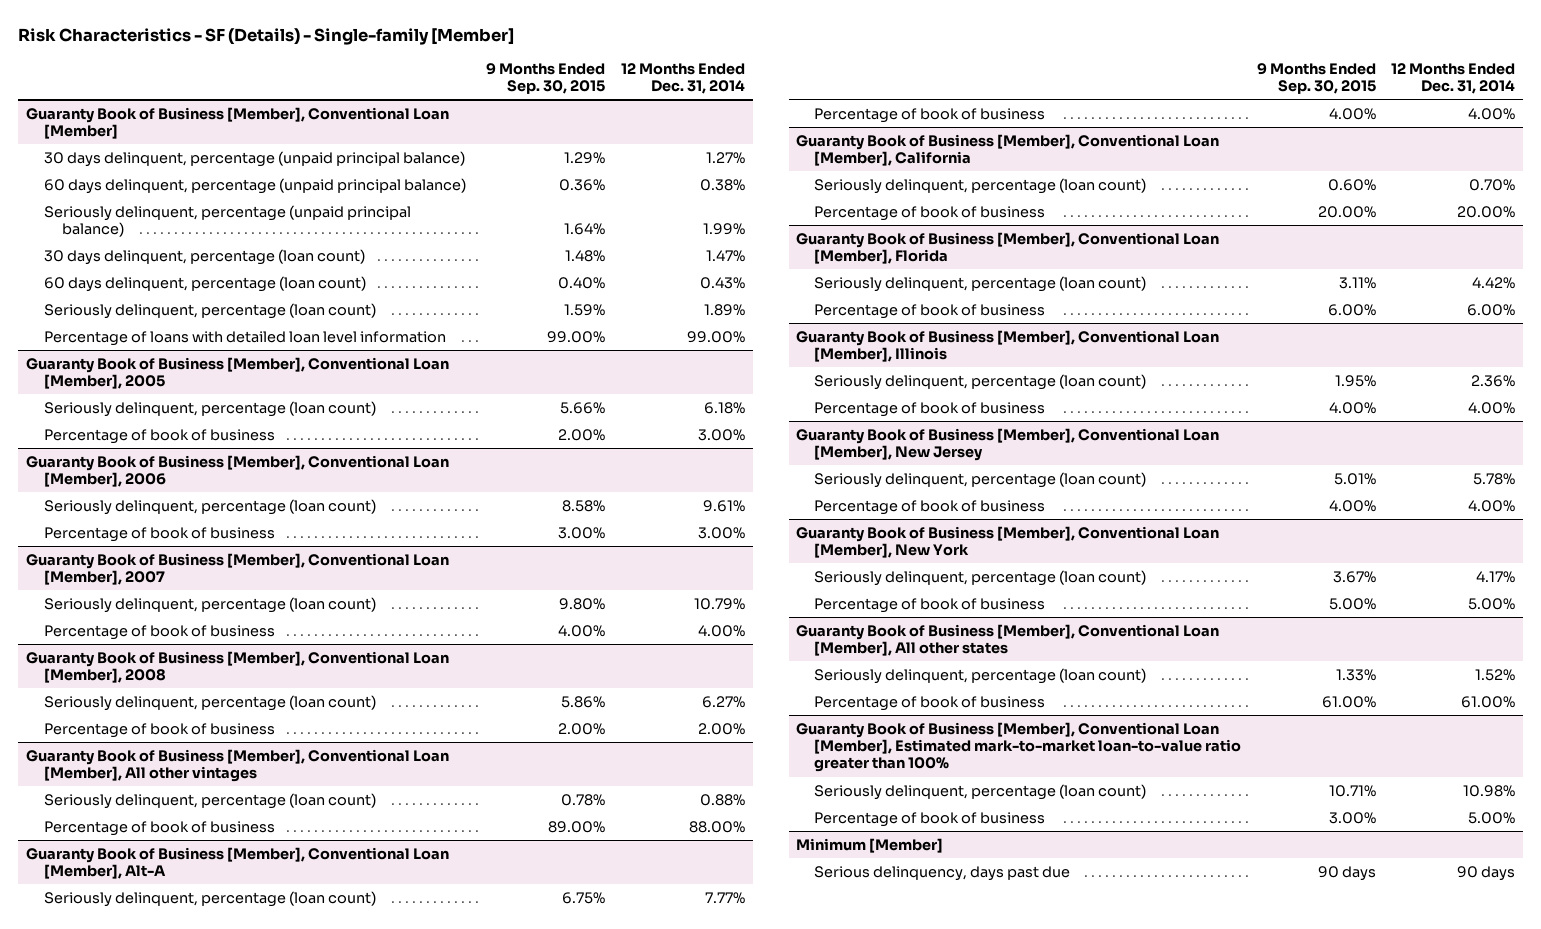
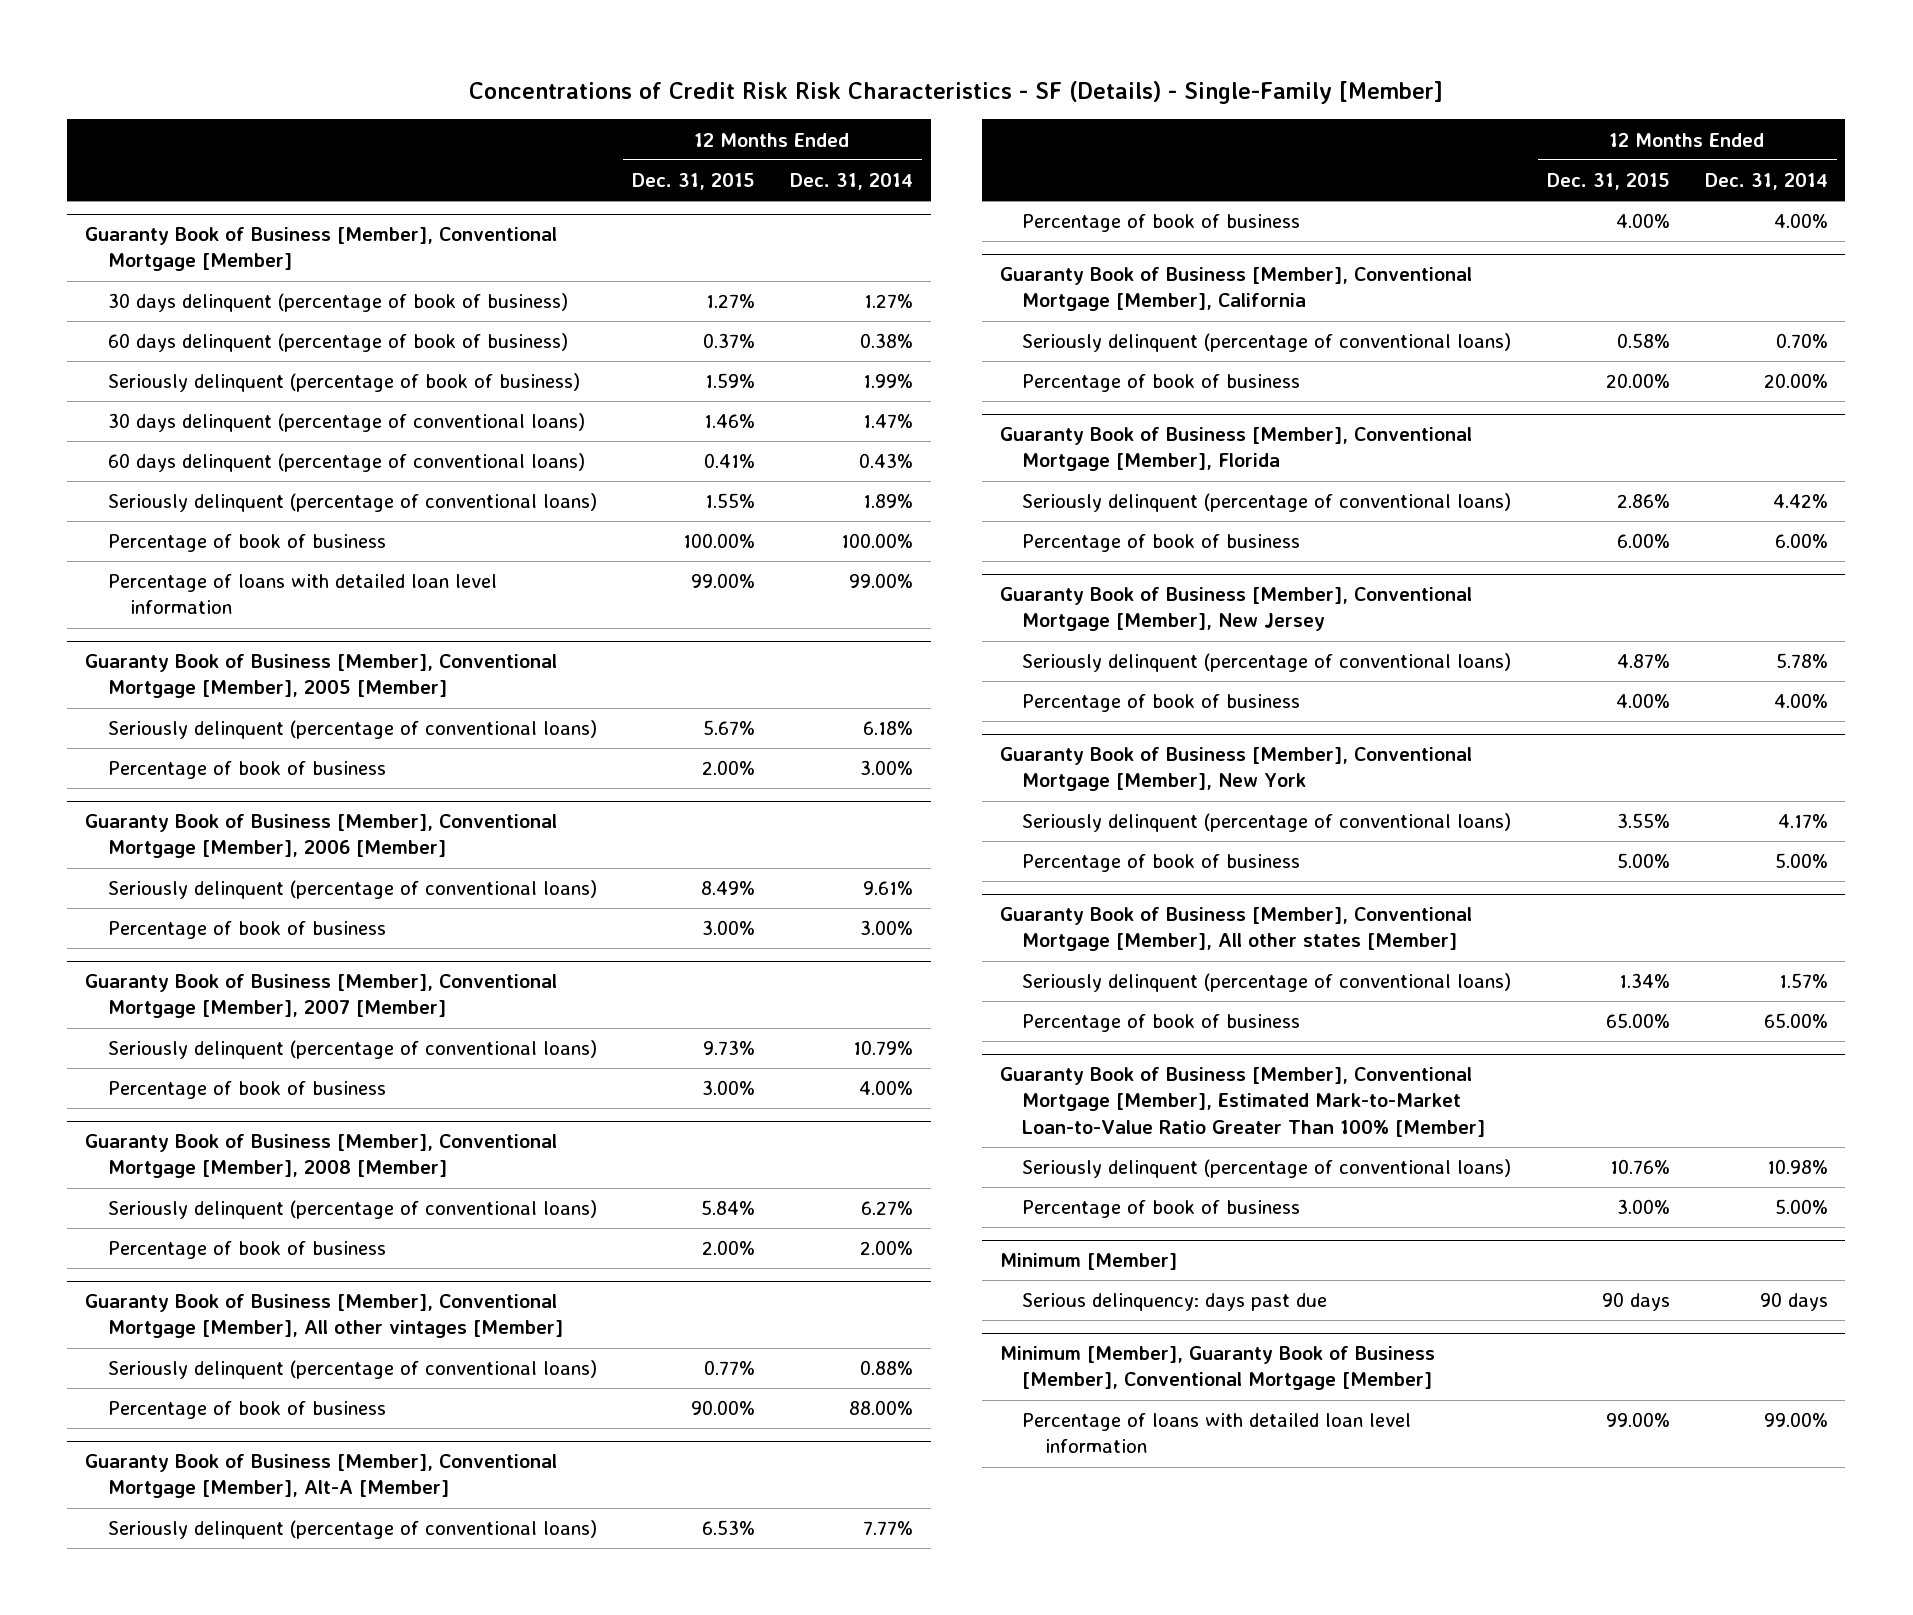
- Risk Characteristics - SF (Details) - Single-family [Member]
+ Concentrations of Credit Risk Risk Characteristics - SF (Details) - Single-Family [Member]
- | 9 Months Ended Sep. 30, 2015 | 12 Months Ended Dec. 31, 2014
+ | 12 Months Ended Dec. 31, 2015 | 12 Months Ended Dec. 31, 2014
- Guaranty Book of Business [Member], Conventional Loan [Member]
- 30 days delinquent, percentage (unpaid principal balance) | 1.29% | 1.27%
- 60 days delinquent, percentage (unpaid principal balance) | 0.36% | 0.38%
- Seriously delinquent, percentage (unpaid principal balance) | 1.64% | 1.99%
- 30 days delinquent, percentage (loan count) | 1.48% | 1.47%
- 60 days delinquent, percentage (loan count) | 0.40% | 0.43%
- Seriously delinquent, percentage (loan count) | 1.59% | 1.89%
+ Guaranty Book of Business [Member], Conventional Mortgage [Member]
+ 30 days delinquent (percentage of book of business) | 1.27% | 1.27%
+ 60 days delinquent (percentage of book of business) | 0.37% | 0.38%
+ Seriously delinquent (percentage of book of business) | 1.59% | 1.99%
+ 30 days delinquent (percentage of conventional loans) | 1.46% | 1.47%
+ 60 days delinquent (percentage of conventional loans) | 0.41% | 0.43%
+ Seriously delinquent (percentage of conventional loans) | 1.55% | 1.89%
+ Percentage of book of business | 100.00% | 100.00%
- Guaranty Book of Business [Member], Conventional Loan [Member], 2005
- Seriously delinquent, percentage (loan count) | 5.66% | 6.18%
+ Guaranty Book of Business [Member], Conventional Mortgage [Member], 2005 [Member]
+ Seriously delinquent (percentage of conventional loans) | 5.67% | 6.18%
- Guaranty Book of Business [Member], Conventional Loan [Member], 2006
- Seriously delinquent, percentage (loan count) | 8.58% | 9.61%
+ Guaranty Book of Business [Member], Conventional Mortgage [Member], 2006 [Member]
+ Seriously delinquent (percentage of conventional loans) | 8.49% | 9.61%
- Guaranty Book of Business [Member], Conventional Loan [Member], 2007
- Seriously delinquent, percentage (loan count) | 9.80% | 10.79%
+ Guaranty Book of Business [Member], Conventional Mortgage [Member], 2007 [Member]
+ Seriously delinquent (percentage of conventional loans) | 9.73% | 10.79%
- Guaranty Book of Business [Member], Conventional Loan [Member], 2008
- Seriously delinquent, percentage (loan count) | 5.86% | 6.27%
+ Guaranty Book of Business [Member], Conventional Mortgage [Member], 2008 [Member]
+ Seriously delinquent (percentage of conventional loans) | 5.84% | 6.27%
- Guaranty Book of Business [Member], Conventional Loan [Member], All other vintages
- Seriously delinquent, percentage (loan count) | 0.78% | 0.88%
+ Guaranty Book of Business [Member], Conventional Mortgage [Member], All other vintages [Member]
+ Seriously delinquent (percentage of conventional loans) | 0.77% | 0.88%
- Guaranty Book of Business [Member], Conventional Loan [Member], Alt-A
- Seriously delinquent, percentage (loan count) | 6.75% | 7.77%
+ Guaranty Book of Business [Member], Conventional Mortgage [Member], Alt-A [Member]
+ Seriously delinquent (percentage of conventional loans) | 6.53% | 7.77%
- Guaranty Book of Business [Member], Conventional Loan [Member], California
- Seriously delinquent, percentage (loan count) | 0.60% | 0.70%
+ Guaranty Book of Business [Member], Conventional Mortgage [Member], California
+ Seriously delinquent (percentage of conventional loans) | 0.58% | 0.70%
- Guaranty Book of Business [Member], Conventional Loan [Member], Florida
- Seriously delinquent, percentage (loan count) | 3.11% | 4.42%
+ Guaranty Book of Business [Member], Conventional Mortgage [Member], Florida
+ Seriously delinquent (percentage of conventional loans) | 2.86% | 4.42%
- Guaranty Book of Business [Member], Conventional Loan [Member], Illinois
- Seriously delinquent, percentage (loan count) | 1.95% | 2.36%
- Percentage of book of business | 4.00% | 4.00%
- Guaranty Book of Business [Member], Conventional Loan [Member], New Jersey
- Seriously delinquent, percentage (loan count) | 5.01% | 5.78%
+ Guaranty Book of Business [Member], Conventional Mortgage [Member], New Jersey
+ Seriously delinquent (percentage of conventional loans) | 4.87% | 5.78%
- Guaranty Book of Business [Member], Conventional Loan [Member], New York
- Seriously delinquent, percentage (loan count) | 3.67% | 4.17%
+ Guaranty Book of Business [Member], Conventional Mortgage [Member], New York
+ Seriously delinquent (percentage of conventional loans) | 3.55% | 4.17%
- Guaranty Book of Business [Member], Conventional Loan [Member], All other states
- Seriously delinquent, percentage (loan count) | 1.33% | 1.52%
- Percentage of book of business | 61.00% | 61.00%
- Guaranty Book of Business [Member], Conventional Loan [Member], Estimated mark-to-market loan-to-value ratio greater than 100%
- Seriously delinquent, percentage (loan count) | 10.71% | 10.98%
+ Guaranty Book of Business [Member], Conventional Mortgage [Member], All other states [Member]
+ Seriously delinquent (percentage of conventional loans) | 1.34% | 1.57%
+ Percentage of book of business | 65.00% | 65.00%
+ Guaranty Book of Business [Member], Conventional Mortgage [Member], Estimated Mark-to-Market Loan-to-Value Ratio Greater Than 100% [Member]
+ Seriously delinquent (percentage of conventional loans) | 10.76% | 10.98%
@ Minimum [Member]
- Serious delinquency, days past due | 90 days | 90 days
+ Serious delinquency: days past due | 90 days | 90 days
+ Minimum [Member], Guaranty Book of Business [Member], Conventional Mortgage [Member]
+ Percentage of loans with detailed loan level information | 99.00% | 99.00%

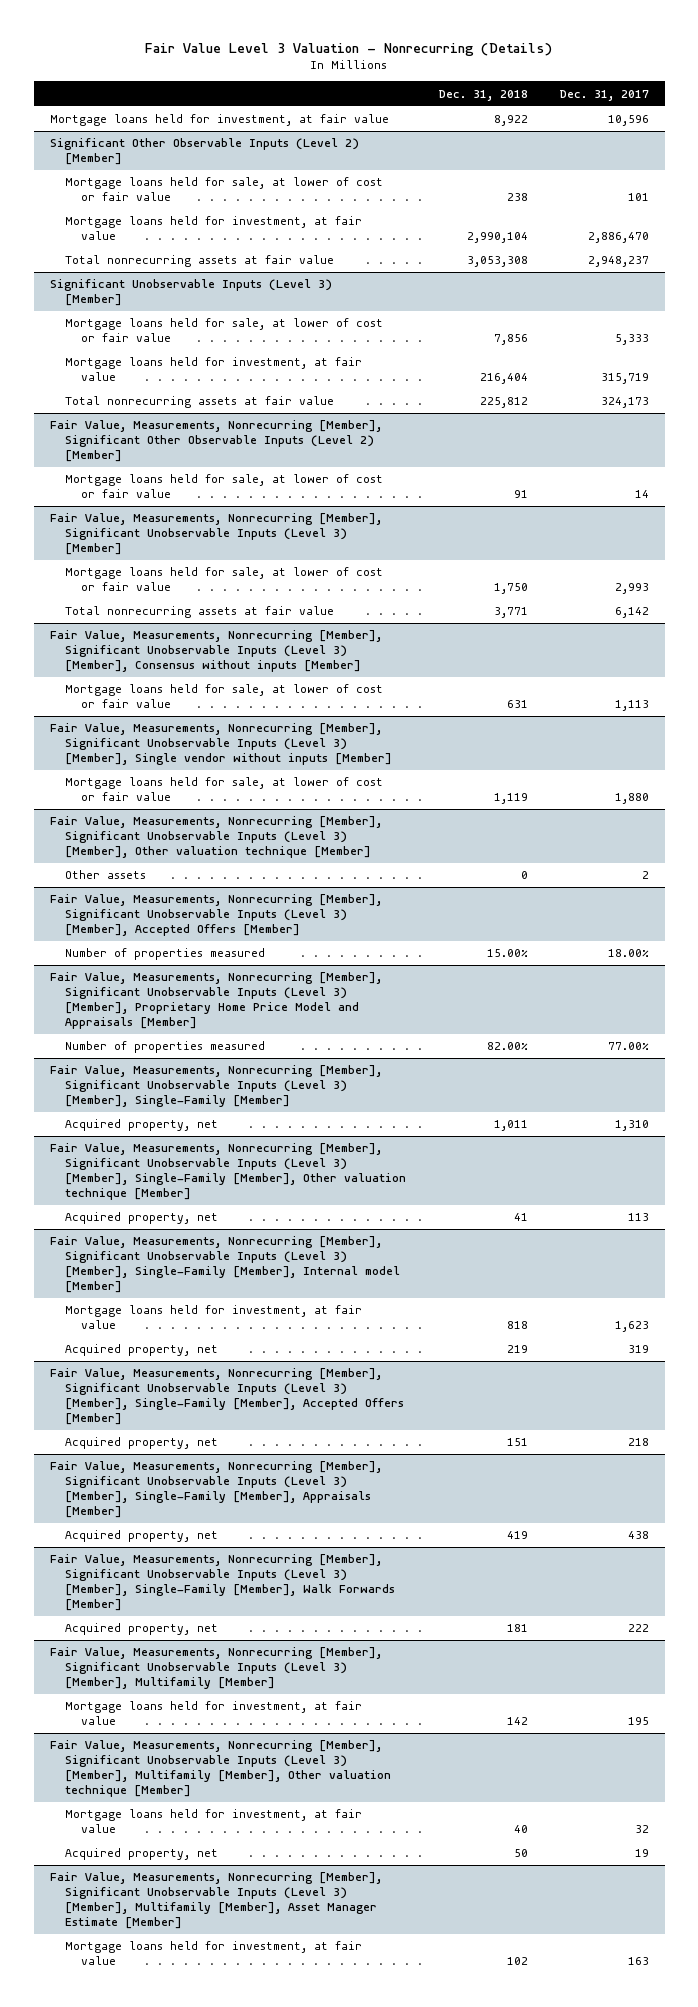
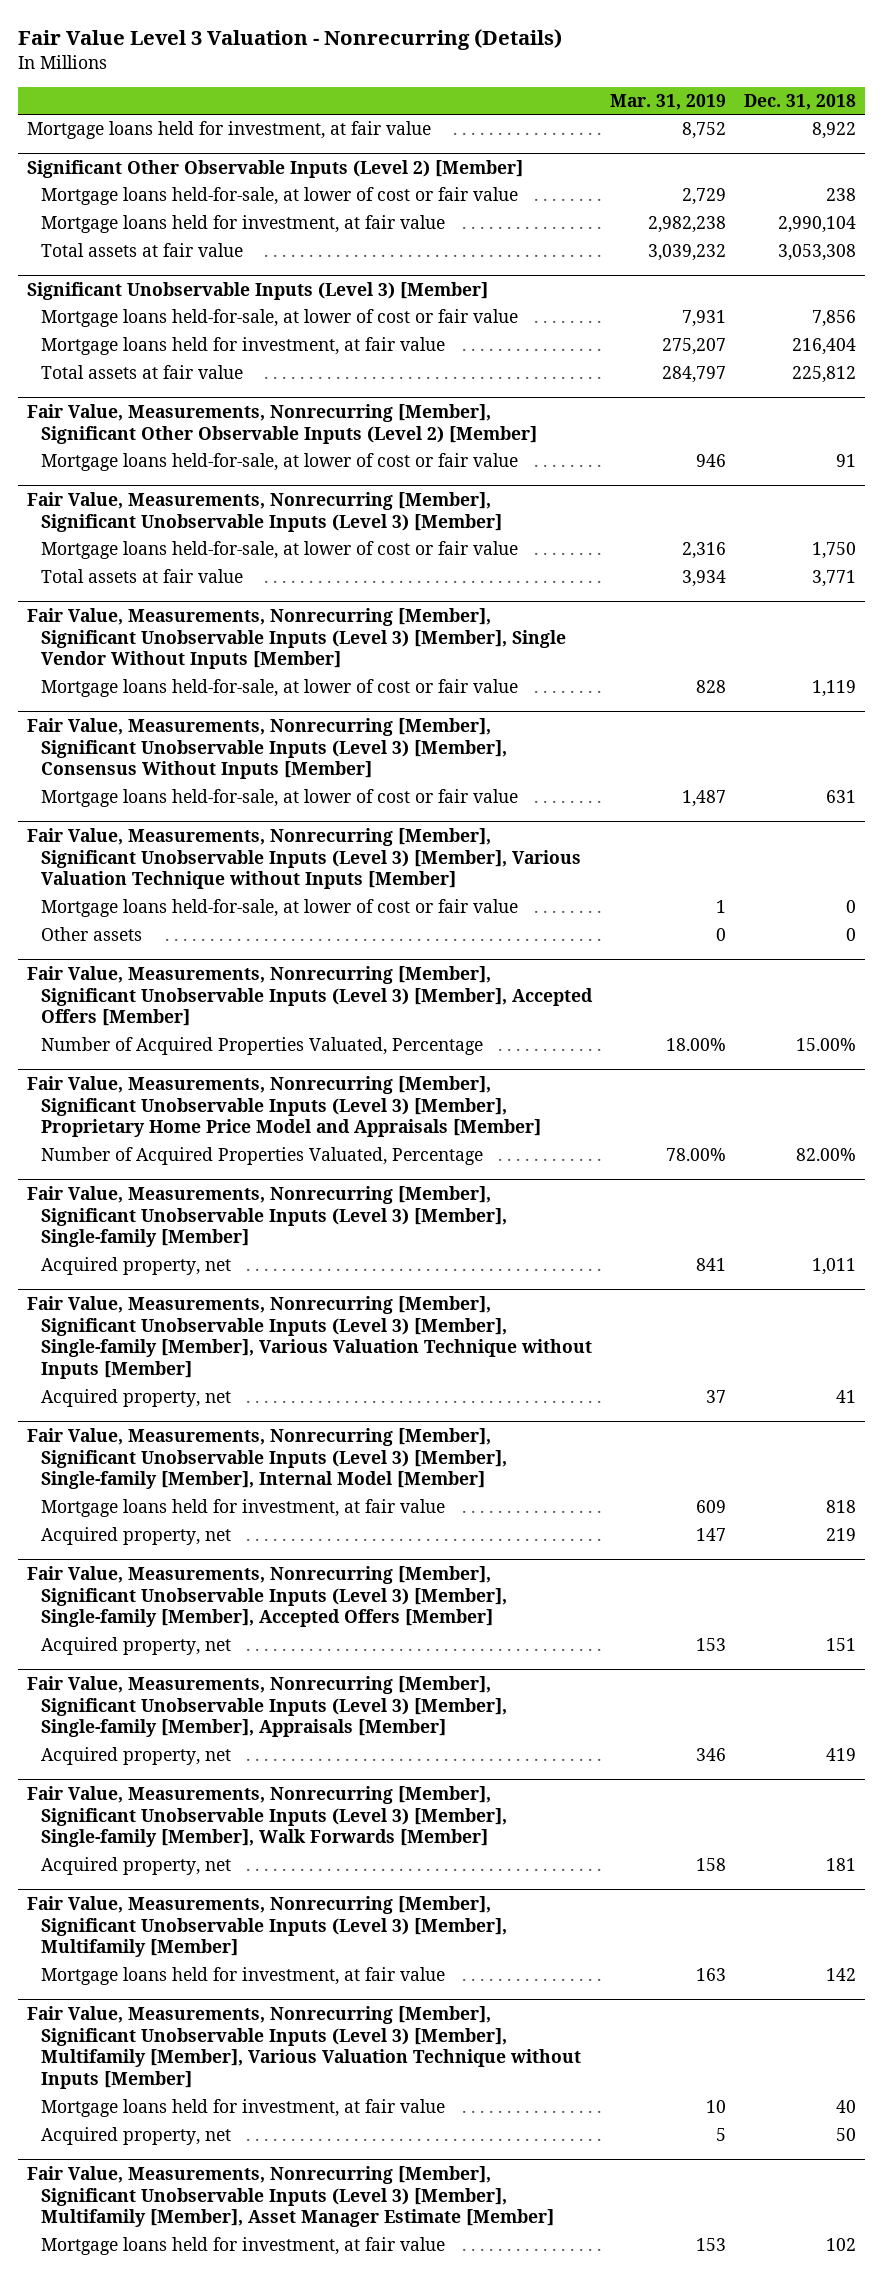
- | Dec. 31, 2018 | Dec. 31, 2017
+ | Mar. 31, 2019 | Dec. 31, 2018
@ Significant Other Observable Inputs (Level 2) [Member]
- Mortgage loans held for sale, at lower of cost or fair value | 238 | 101
+ Mortgage loans held-for-sale, at lower of cost or fair value | 2,729 | 238
- Total nonrecurring assets at fair value | 3,053,308 | 2,948,237
+ Total assets at fair value | 3,039,232 | 3,053,308
@ Significant Unobservable Inputs (Level 3) [Member]
- Mortgage loans held for sale, at lower of cost or fair value | 7,856 | 5,333
+ Mortgage loans held-for-sale, at lower of cost or fair value | 7,931 | 7,856
- Total nonrecurring assets at fair value | 225,812 | 324,173
+ Total assets at fair value | 284,797 | 225,812
@ Fair Value, Measurements, Nonrecurring [Member], Significant Other Observable Inputs (Level 2) [Member]
- Mortgage loans held for sale, at lower of cost or fair value | 91 | 14
+ Mortgage loans held-for-sale, at lower of cost or fair value | 946 | 91
@ Fair Value, Measurements, Nonrecurring [Member], Significant Unobservable Inputs (Level 3) [Member]
- Mortgage loans held for sale, at lower of cost or fair value | 1,750 | 2,993
- Total nonrecurring assets at fair value | 3,771 | 6,142
- Fair Value, Measurements, Nonrecurring [Member], Significant Unobservable Inputs (Level 3) [Member], Consensus without inputs [Member]
- Mortgage loans held for sale, at lower of cost or fair value | 631 | 1,113
- Fair Value, Measurements, Nonrecurring [Member], Significant Unobservable Inputs (Level 3) [Member], Single vendor without inputs [Member]
- Mortgage loans held for sale, at lower of cost or fair value | 1,119 | 1,880
- Fair Value, Measurements, Nonrecurring [Member], Significant Unobservable Inputs (Level 3) [Member], Other valuation technique [Member]
@ Fair Value, Measurements, Nonrecurring [Member], Significant Unobservable Inputs (Level 3) [Member]
+ Mortgage loans held-for-sale, at lower of cost or fair value | 2,316 | 1,750
+ Total assets at fair value | 3,934 | 3,771
+ Fair Value, Measurements, Nonrecurring [Member], Significant Unobservable Inputs (Level 3) [Member], Single Vendor Without Inputs [Member]
+ Mortgage loans held-for-sale, at lower of cost or fair value | 828 | 1,119
+ Fair Value, Measurements, Nonrecurring [Member], Significant Unobservable Inputs (Level 3) [Member], Consensus Without Inputs [Member]
+ Mortgage loans held-for-sale, at lower of cost or fair value | 1,487 | 631
+ Fair Value, Measurements, Nonrecurring [Member], Significant Unobservable Inputs (Level 3) [Member], Various Valuation Technique without Inputs [Member]
+ Mortgage loans held-for-sale, at lower of cost or fair value | 1 | 0
@ Fair Value, Measurements, Nonrecurring [Member], Significant Unobservable Inputs (Level 3) [Member], Accepted Offers [Member]
- Number of properties measured | 15.00% | 18.00%
+ Number of Acquired Properties Valuated, Percentage | 18.00% | 15.00%
@ Fair Value, Measurements, Nonrecurring [Member], Significant Unobservable Inputs (Level 3) [Member], Proprietary Home Price Model and Appraisals [Member]
- Number of properties measured | 82.00% | 77.00%
- Fair Value, Measurements, Nonrecurring [Member], Significant Unobservable Inputs (Level 3) [Member], Single-Family [Member]
@ Fair Value, Measurements, Nonrecurring [Member], Significant Unobservable Inputs (Level 3) [Member], Proprietary Home Price Model and Appraisals [Member]
+ Number of Acquired Properties Valuated, Percentage | 78.00% | 82.00%
+ Fair Value, Measurements, Nonrecurring [Member], Significant Unobservable Inputs (Level 3) [Member], Single-family [Member]
- Fair Value, Measurements, Nonrecurring [Member], Significant Unobservable Inputs (Level 3) [Member], Single-Family [Member], Other valuation technique [Member]
+ Fair Value, Measurements, Nonrecurring [Member], Significant Unobservable Inputs (Level 3) [Member], Single-family [Member], Various Valuation Technique without Inputs [Member]
- Fair Value, Measurements, Nonrecurring [Member], Significant Unobservable Inputs (Level 3) [Member], Single-Family [Member], Internal model [Member]
+ Fair Value, Measurements, Nonrecurring [Member], Significant Unobservable Inputs (Level 3) [Member], Single-family [Member], Internal Model [Member]
- Fair Value, Measurements, Nonrecurring [Member], Significant Unobservable Inputs (Level 3) [Member], Single-Family [Member], Accepted Offers [Member]
+ Fair Value, Measurements, Nonrecurring [Member], Significant Unobservable Inputs (Level 3) [Member], Single-family [Member], Accepted Offers [Member]
- Fair Value, Measurements, Nonrecurring [Member], Significant Unobservable Inputs (Level 3) [Member], Single-Family [Member], Appraisals [Member]
+ Fair Value, Measurements, Nonrecurring [Member], Significant Unobservable Inputs (Level 3) [Member], Single-family [Member], Appraisals [Member]
- Fair Value, Measurements, Nonrecurring [Member], Significant Unobservable Inputs (Level 3) [Member], Single-Family [Member], Walk Forwards [Member]
+ Fair Value, Measurements, Nonrecurring [Member], Significant Unobservable Inputs (Level 3) [Member], Single-family [Member], Walk Forwards [Member]
- Fair Value, Measurements, Nonrecurring [Member], Significant Unobservable Inputs (Level 3) [Member], Multifamily [Member], Other valuation technique [Member]
+ Fair Value, Measurements, Nonrecurring [Member], Significant Unobservable Inputs (Level 3) [Member], Multifamily [Member], Various Valuation Technique without Inputs [Member]

